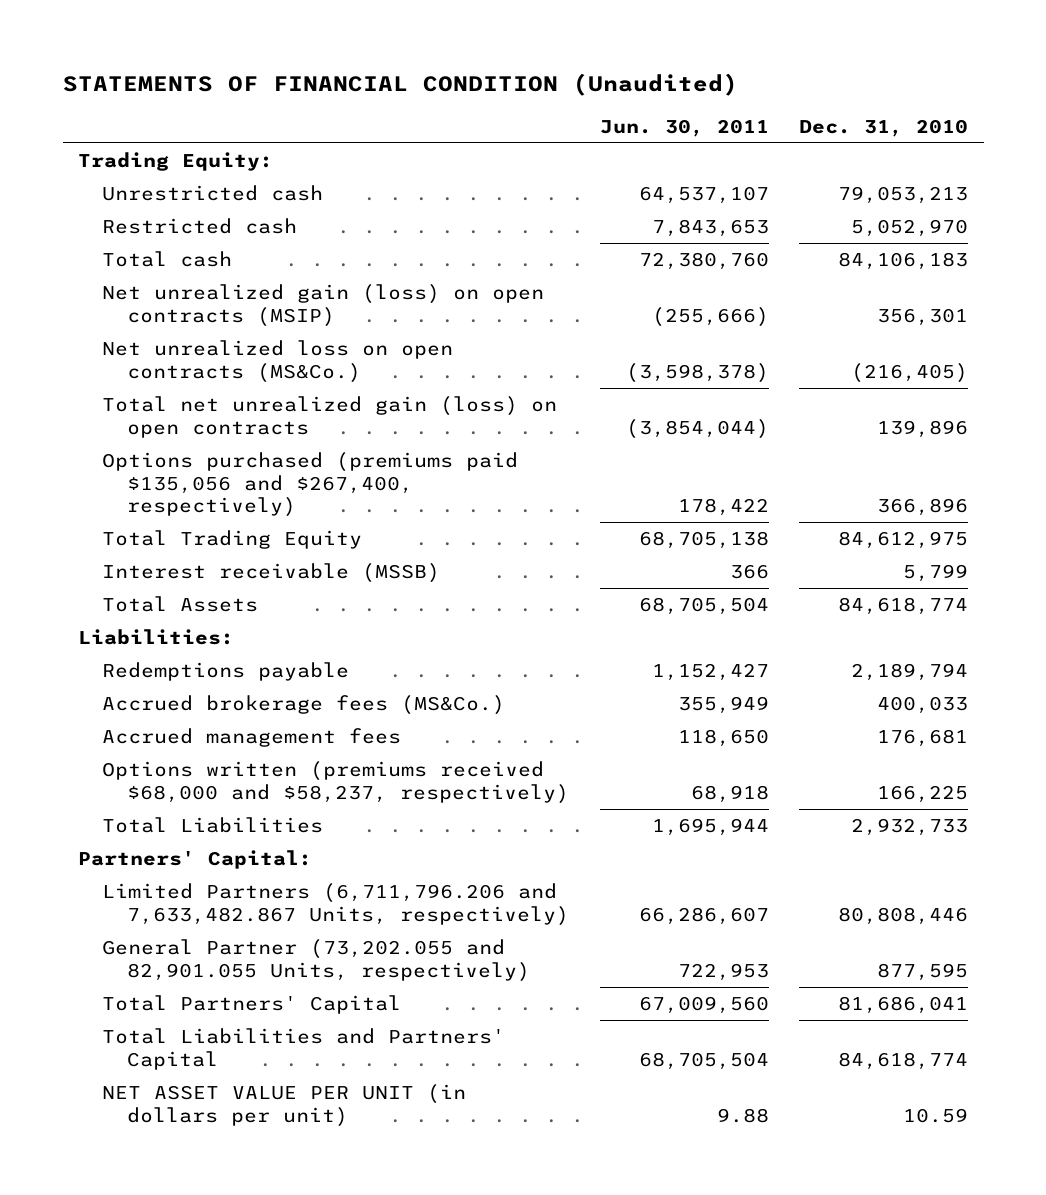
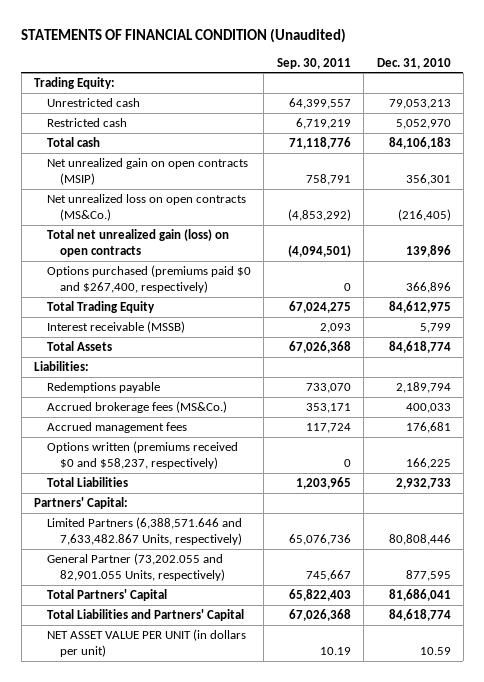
- | Jun. 30, 2011 | Dec. 31, 2010
+ | Sep. 30, 2011 | Dec. 31, 2010
- Net unrealized gain (loss) on open contracts (MSIP) | (255,666) | 356,301
+ Net unrealized gain on open contracts (MSIP) | 758,791 | 356,301
- Options purchased (premiums paid $135,056 and $267,400, respectively) | 178,422 | 366,896
+ Options purchased (premiums paid $0 and $267,400, respectively) | 0 | 366,896
- Options written (premiums received $68,000 and $58,237, respectively) | 68,918 | 166,225
+ Options written (premiums received $0 and $58,237, respectively) | 0 | 166,225
- Limited Partners (6,711,796.206 and 7,633,482.867 Units, respectively) | 66,286,607 | 80,808,446
+ Limited Partners (6,388,571.646 and 7,633,482.867 Units, respectively) | 65,076,736 | 80,808,446

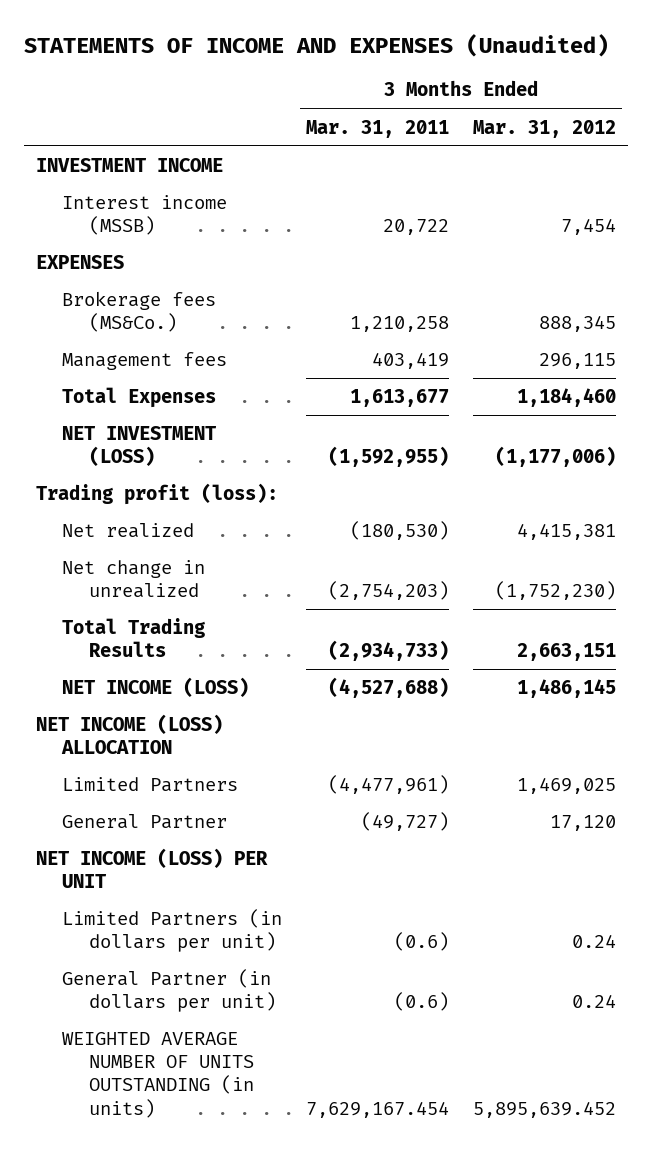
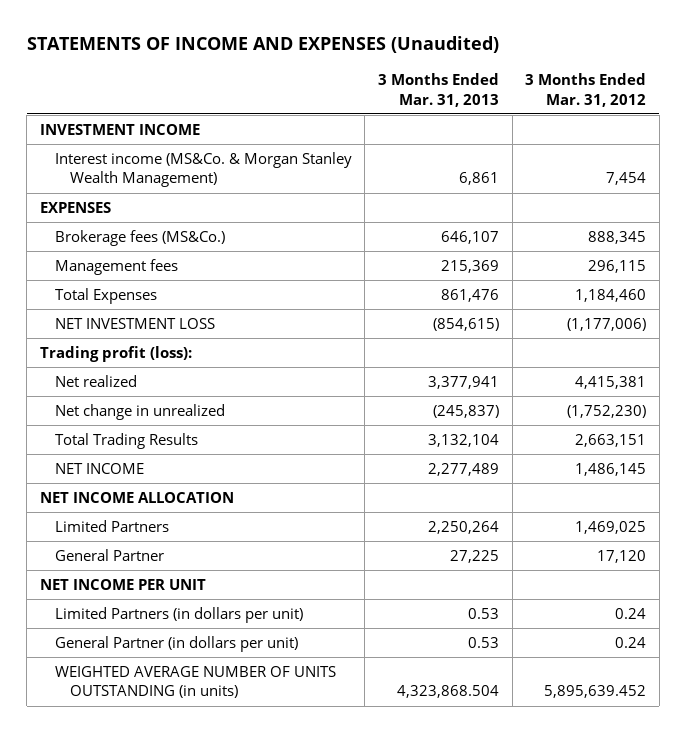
- | 3 Months Ended Mar. 31, 2011 | 3 Months Ended Mar. 31, 2012
+ | 3 Months Ended Mar. 31, 2013 | 3 Months Ended Mar. 31, 2012
- Interest income (MSSB) | 20,722 | 7,454
+ Interest income (MS&Co. & Morgan Stanley Wealth Management) | 6,861 | 7,454
- NET INVESTMENT (LOSS) | (1,592,955) | (1,177,006)
+ NET INVESTMENT LOSS | (854,615) | (1,177,006)
- NET INCOME (LOSS) | (4,527,688) | 1,486,145
- NET INCOME (LOSS) ALLOCATION
+ NET INCOME | 2,277,489 | 1,486,145
+ NET INCOME ALLOCATION
- NET INCOME (LOSS) PER UNIT
+ NET INCOME PER UNIT

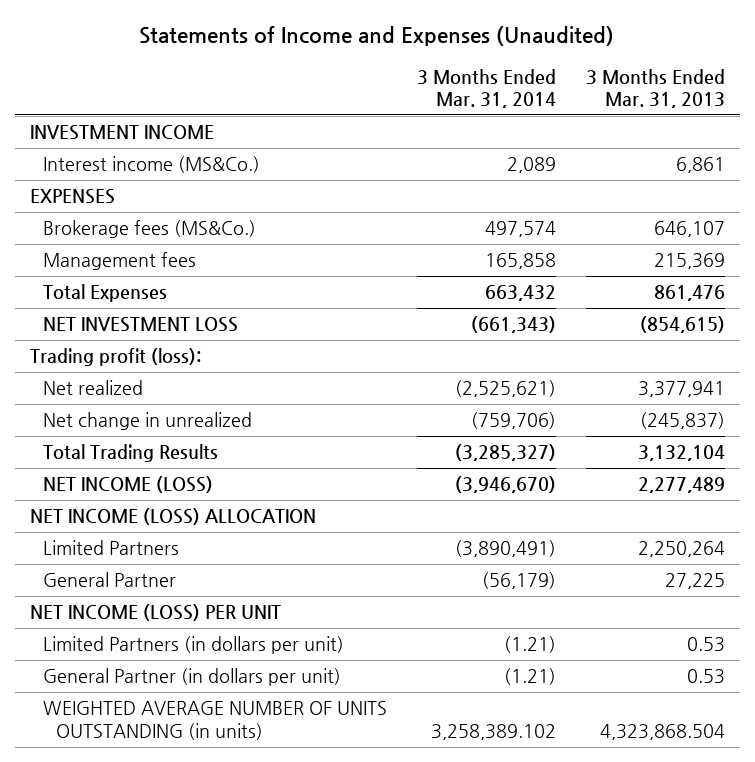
- STATEMENTS OF INCOME AND EXPENSES (Unaudited)
+ Statements of Income and Expenses (Unaudited)
- | 3 Months Ended Mar. 31, 2013 | 3 Months Ended Mar. 31, 2012
+ | 3 Months Ended Mar. 31, 2014 | 3 Months Ended Mar. 31, 2013
- Interest income (MS&Co. & Morgan Stanley Wealth Management) | 6,861 | 7,454
+ Interest income (MS&Co.) | 2,089 | 6,861
- NET INCOME | 2,277,489 | 1,486,145
- NET INCOME ALLOCATION
+ NET INCOME (LOSS) | (3,946,670) | 2,277,489
+ NET INCOME (LOSS) ALLOCATION
- NET INCOME PER UNIT
+ NET INCOME (LOSS) PER UNIT

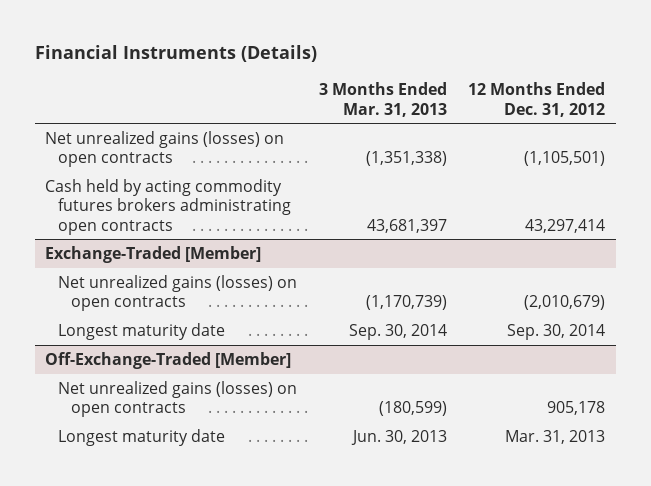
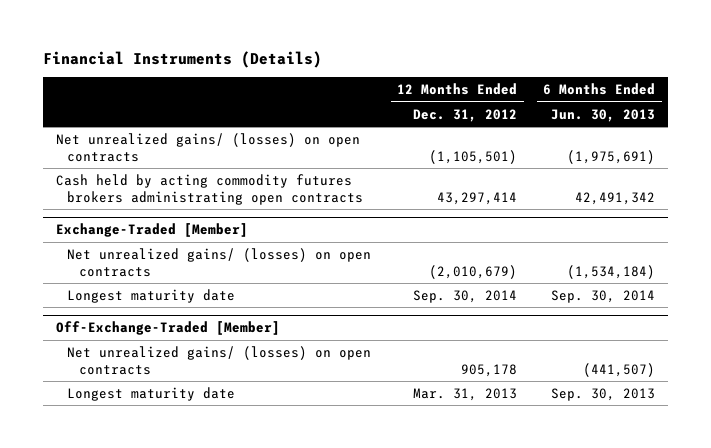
- | 3 Months Ended Mar. 31, 2013 | 12 Months Ended Dec. 31, 2012
+ | 12 Months Ended Dec. 31, 2012 | 6 Months Ended Jun. 30, 2013
- Net unrealized gains (losses) on open contracts | (1,351,338) | (1,105,501)
+ Net unrealized gains/ (losses) on open contracts | (1,105,501) | (1,975,691)
@ Exchange-Traded [Member]
- Net unrealized gains (losses) on open contracts | (1,170,739) | (2,010,679)
+ Net unrealized gains/ (losses) on open contracts | (2,010,679) | (1,534,184)
@ Off-Exchange-Traded [Member]
- Net unrealized gains (losses) on open contracts | (180,599) | 905,178
+ Net unrealized gains/ (losses) on open contracts | 905,178 | (441,507)

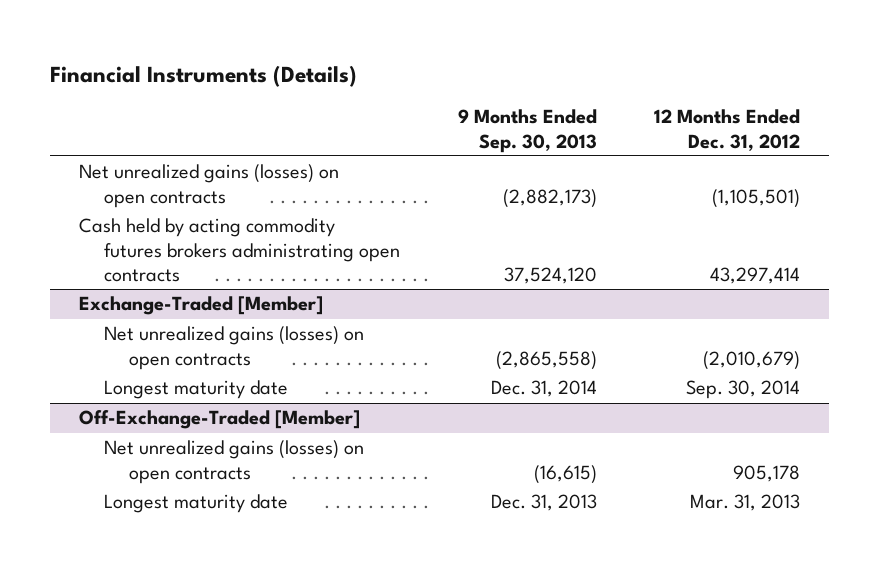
- | 12 Months Ended Dec. 31, 2012 | 6 Months Ended Jun. 30, 2013
+ | 9 Months Ended Sep. 30, 2013 | 12 Months Ended Dec. 31, 2012
- Net unrealized gains/ (losses) on open contracts | (1,105,501) | (1,975,691)
+ Net unrealized gains (losses) on open contracts | (2,882,173) | (1,105,501)
@ Exchange-Traded [Member]
- Net unrealized gains/ (losses) on open contracts | (2,010,679) | (1,534,184)
+ Net unrealized gains (losses) on open contracts | (2,865,558) | (2,010,679)
@ Off-Exchange-Traded [Member]
- Net unrealized gains/ (losses) on open contracts | 905,178 | (441,507)
+ Net unrealized gains (losses) on open contracts | (16,615) | 905,178

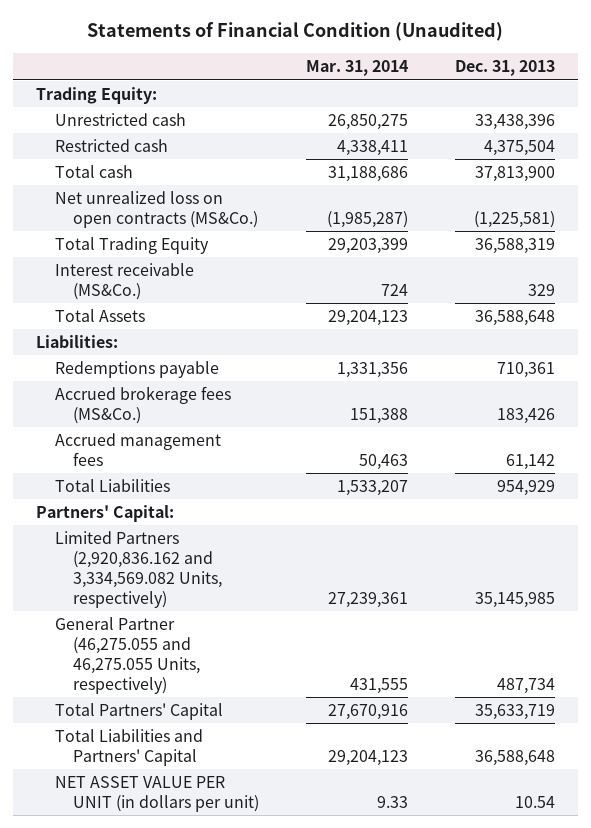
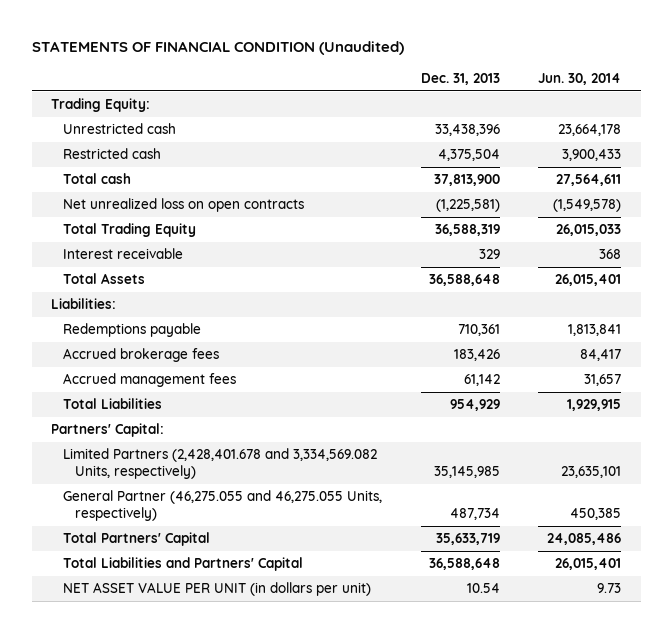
- Statements of Financial Condition (Unaudited)
+ STATEMENTS OF FINANCIAL CONDITION (Unaudited)
- | Mar. 31, 2014 | Dec. 31, 2013
+ | Dec. 31, 2013 | Jun. 30, 2014
- Net unrealized loss on open contracts (MS&Co.) | (1,985,287) | (1,225,581)
+ Net unrealized loss on open contracts | (1,225,581) | (1,549,578)
- Interest receivable (MS&Co.) | 724 | 329
+ Interest receivable | 329 | 368
- Accrued brokerage fees (MS&Co.) | 151,388 | 183,426
+ Accrued brokerage fees | 183,426 | 84,417
- Limited Partners (2,920,836.162 and 3,334,569.082 Units, respectively) | 27,239,361 | 35,145,985
+ Limited Partners (2,428,401.678 and 3,334,569.082 Units, respectively) | 35,145,985 | 23,635,101

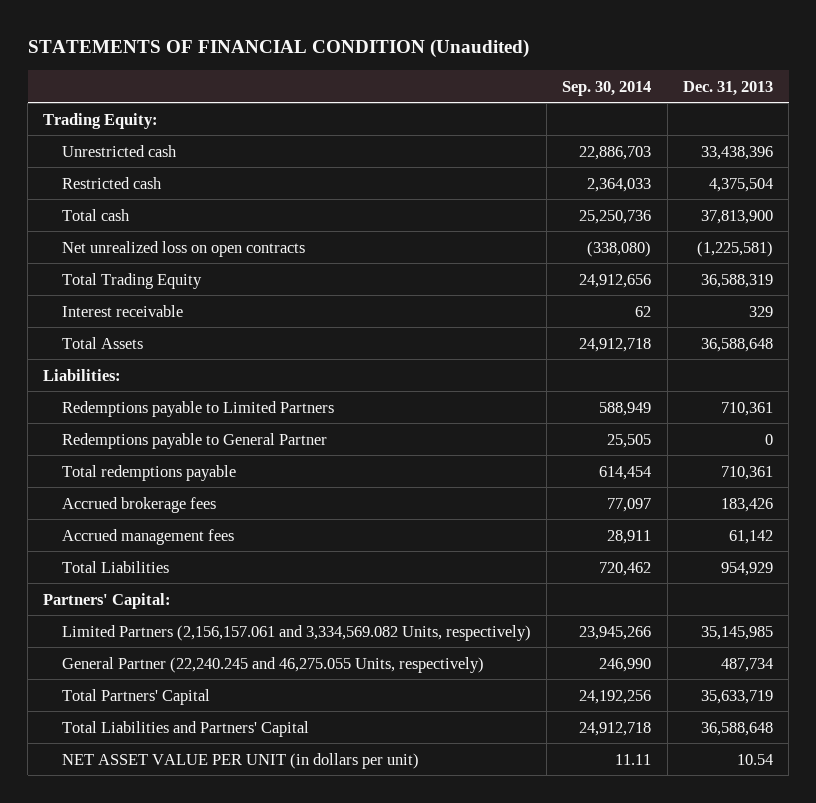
- | Dec. 31, 2013 | Jun. 30, 2014
+ | Sep. 30, 2014 | Dec. 31, 2013
- Redemptions payable | 710,361 | 1,813,841
+ Redemptions payable to Limited Partners | 588,949 | 710,361
+ Redemptions payable to General Partner | 25,505 | 0
+ Total redemptions payable | 614,454 | 710,361
- Limited Partners (2,428,401.678 and 3,334,569.082 Units, respectively) | 35,145,985 | 23,635,101
- General Partner (46,275.055 and 46,275.055 Units, respectively) | 487,734 | 450,385
+ Limited Partners (2,156,157.061 and 3,334,569.082 Units, respectively) | 23,945,266 | 35,145,985
+ General Partner (22,240.245 and 46,275.055 Units, respectively) | 246,990 | 487,734

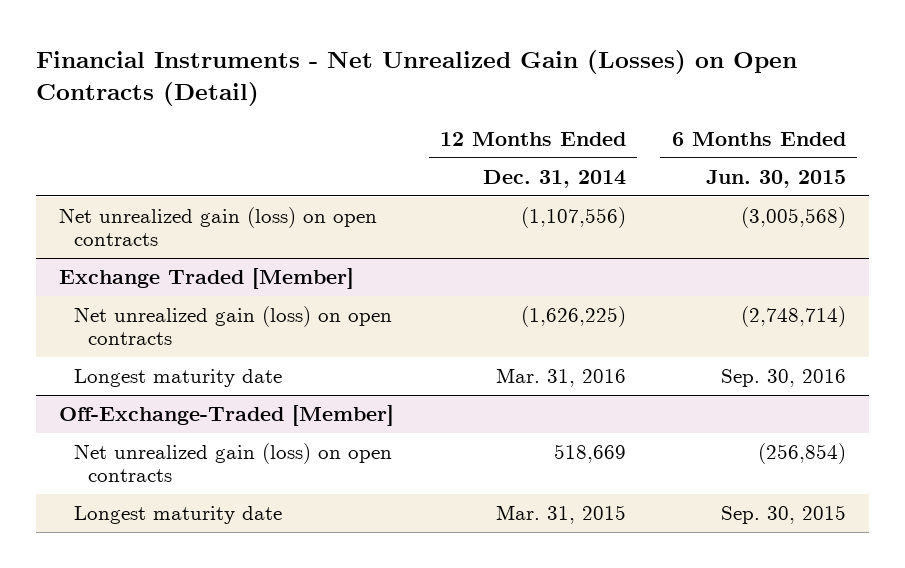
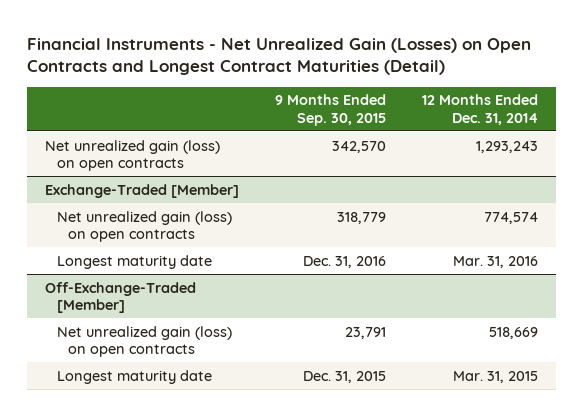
- Financial Instruments - Net Unrealized Gain (Losses) on Open Contracts (Detail)
+ Financial Instruments - Net Unrealized Gain (Losses) on Open Contracts and Longest Contract Maturities (Detail)
- | 12 Months Ended Dec. 31, 2014 | 6 Months Ended Jun. 30, 2015
+ | 9 Months Ended Sep. 30, 2015 | 12 Months Ended Dec. 31, 2014
- Net unrealized gain (loss) on open contracts | (1,107,556) | (3,005,568)
- Exchange Traded [Member]
- Net unrealized gain (loss) on open contracts | (1,626,225) | (2,748,714)
+ Net unrealized gain (loss) on open contracts | 342,570 | 1,293,243
+ Exchange-Traded [Member]
+ Net unrealized gain (loss) on open contracts | 318,779 | 774,574

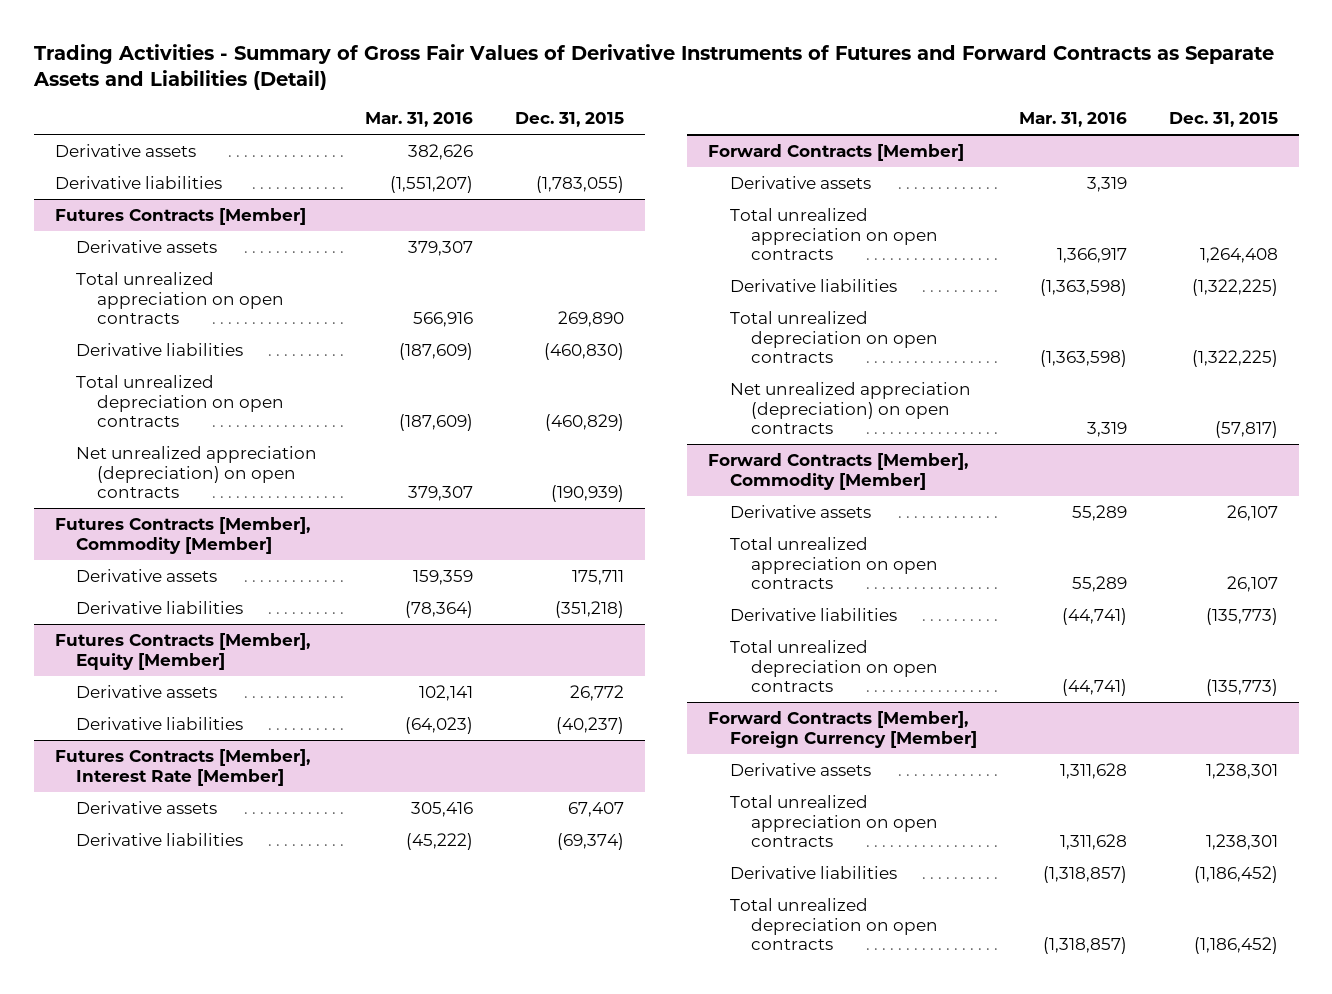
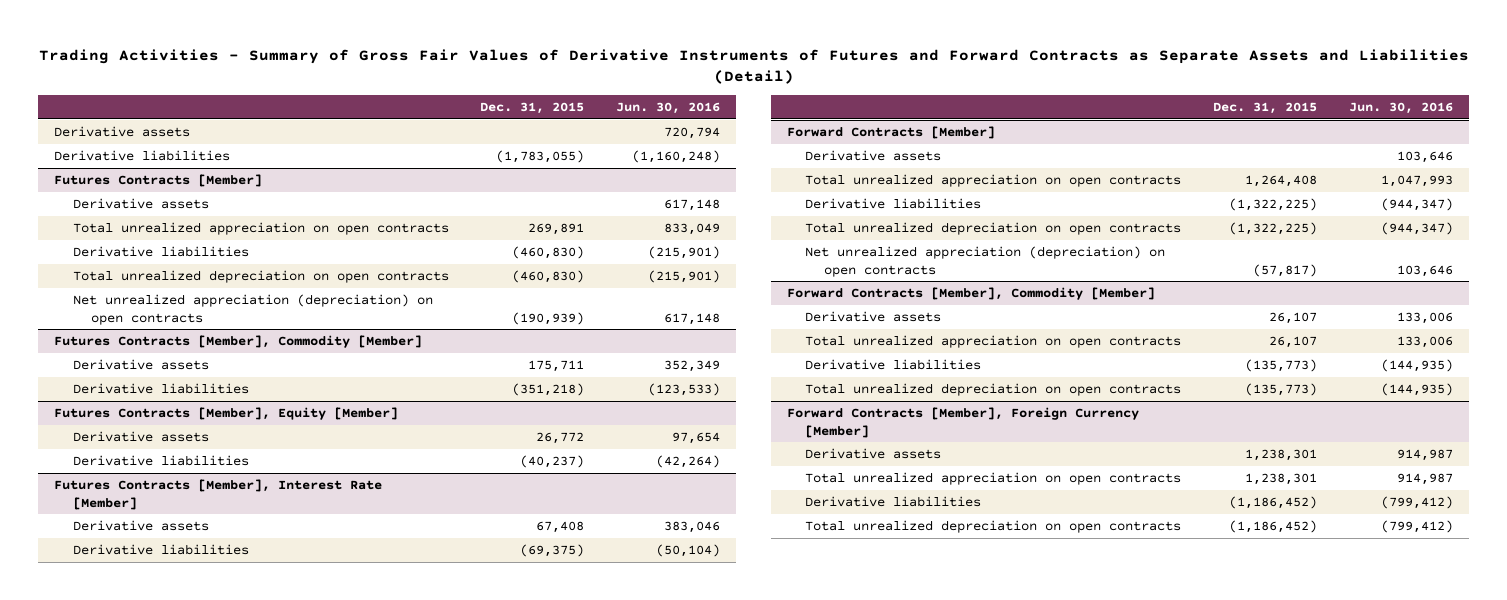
- | Mar. 31, 2016 | Dec. 31, 2015
+ | Dec. 31, 2015 | Jun. 30, 2016
@ Futures Contracts [Member]
- Total unrealized appreciation on open contracts | 566,916 | 269,890
+ Total unrealized appreciation on open contracts | 269,891 | 833,049
- Total unrealized depreciation on open contracts | (187,609) | (460,829)
+ Total unrealized depreciation on open contracts | (460,830) | (215,901)
@ Futures Contracts [Member], Interest Rate [Member]
- Derivative assets | 305,416 | 67,407
- Derivative liabilities | (45,222) | (69,374)
+ Derivative assets | 67,408 | 383,046
+ Derivative liabilities | (69,375) | (50,104)

